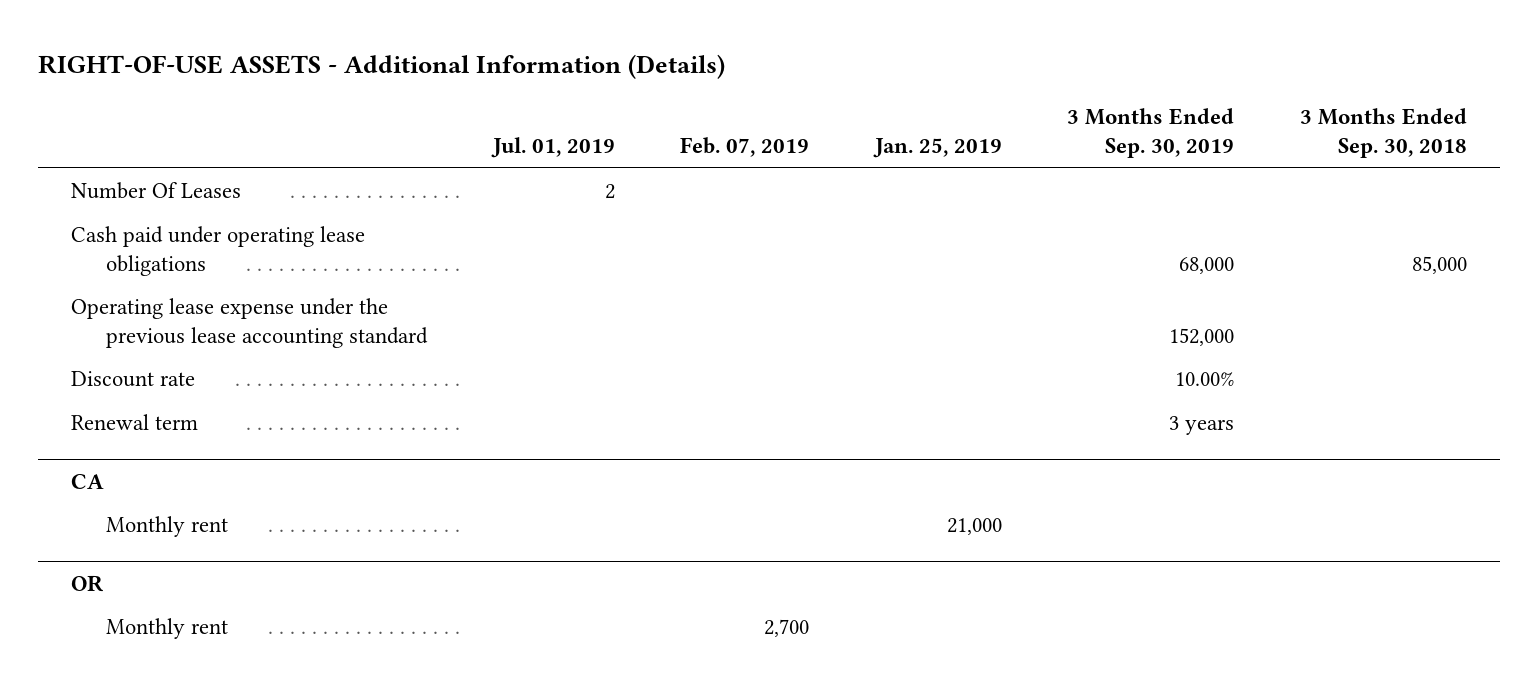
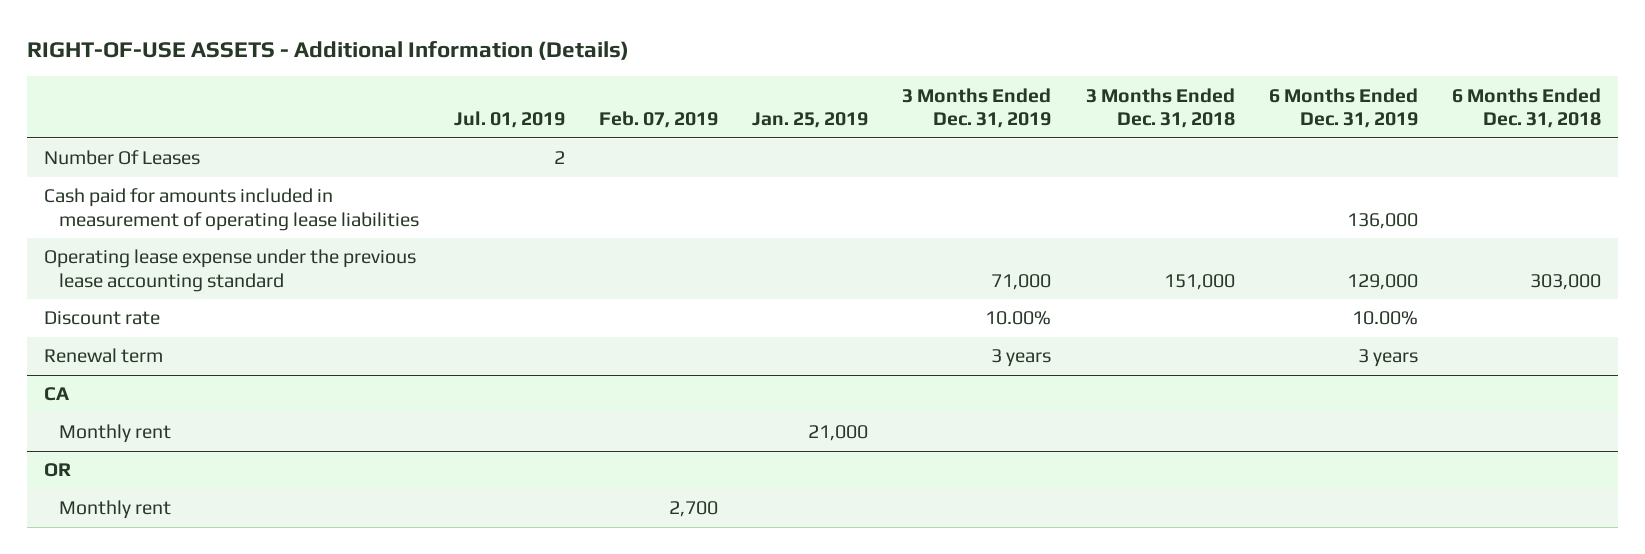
- | Jul. 01, 2019 | Feb. 07, 2019 | Jan. 25, 2019 | 3 Months Ended Sep. 30, 2019 | 3 Months Ended Sep. 30, 2018
+ | Jul. 01, 2019 | Feb. 07, 2019 | Jan. 25, 2019 | 3 Months Ended Dec. 31, 2019 | 3 Months Ended Dec. 31, 2018 | 6 Months Ended Dec. 31, 2019 | 6 Months Ended Dec. 31, 2018
- Cash paid under operating lease obligations | | | | 68,000 | 85,000
+ Cash paid for amounts included in measurement of operating lease liabilities | | | | | | 136,000 |

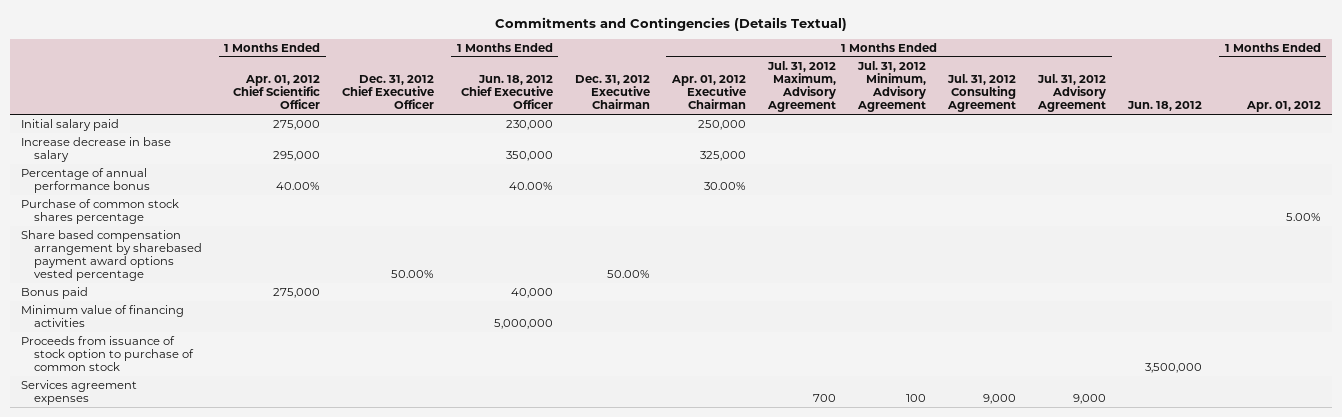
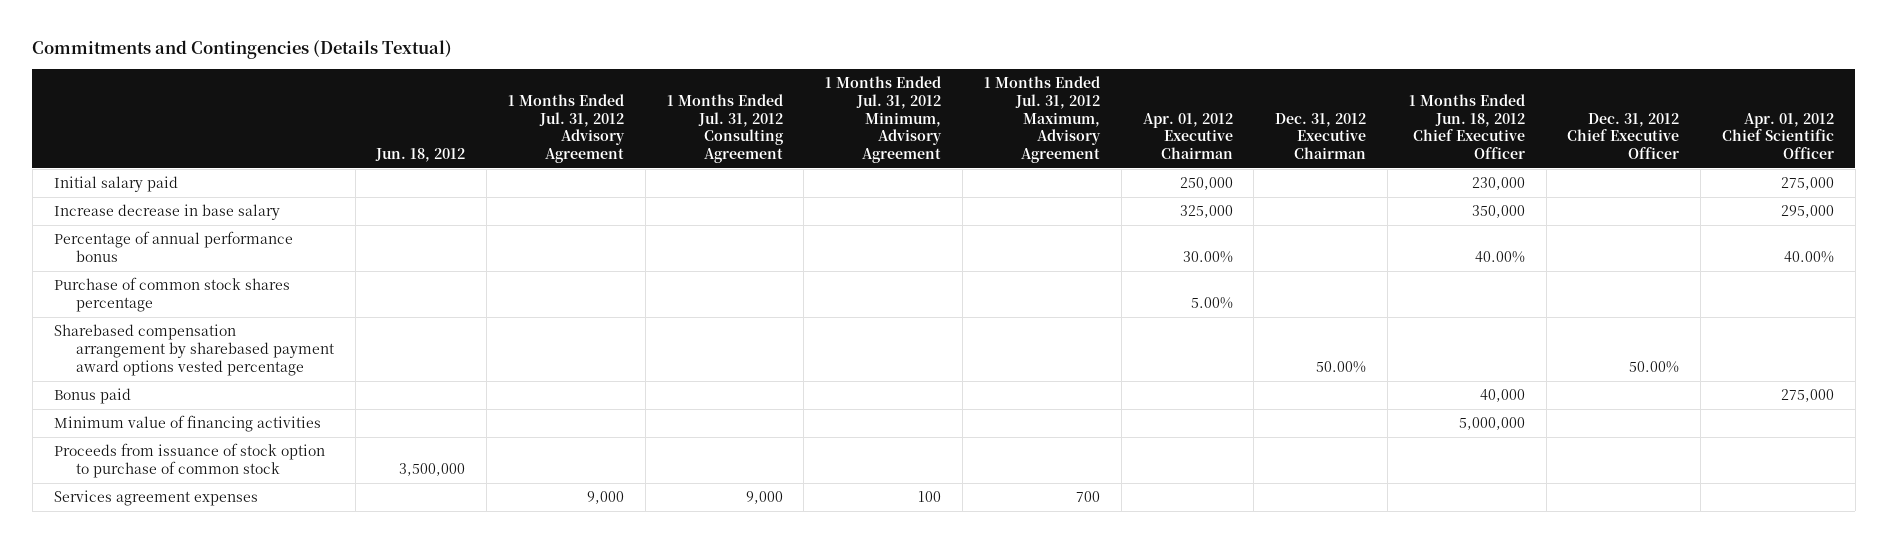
- | 1 Months Ended Apr. 01, 2012 Chief Scientific Officer | Dec. 31, 2012 Chief Executive Officer | 1 Months Ended Jun. 18, 2012 Chief Executive Officer | Dec. 31, 2012 Executive Chairman | 1 Months Ended Apr. 01, 2012 Executive Chairman | 1 Months Ended Jul. 31, 2012 Maximum, Advisory Agreement | 1 Months Ended Jul. 31, 2012 Minimum, Advisory Agreement | 1 Months Ended Jul. 31, 2012 Consulting Agreement | 1 Months Ended Jul. 31, 2012 Advisory Agreement | Jun. 18, 2012 | 1 Months Ended Apr. 01, 2012
+ | Jun. 18, 2012 | 1 Months Ended Jul. 31, 2012 Advisory Agreement | 1 Months Ended Jul. 31, 2012 Consulting Agreement | 1 Months Ended Jul. 31, 2012 Minimum, Advisory Agreement | 1 Months Ended Jul. 31, 2012 Maximum, Advisory Agreement | Apr. 01, 2012 Executive Chairman | Dec. 31, 2012 Executive Chairman | 1 Months Ended Jun. 18, 2012 Chief Executive Officer | Dec. 31, 2012 Chief Executive Officer | Apr. 01, 2012 Chief Scientific Officer
- Share based compensation arrangement by sharebased payment award options vested percentage | | 50.00% | | 50.00% | | | | | | |
+ Sharebased compensation arrangement by sharebased payment award options vested percentage | | | | | | | 50.00% | | 50.00% |

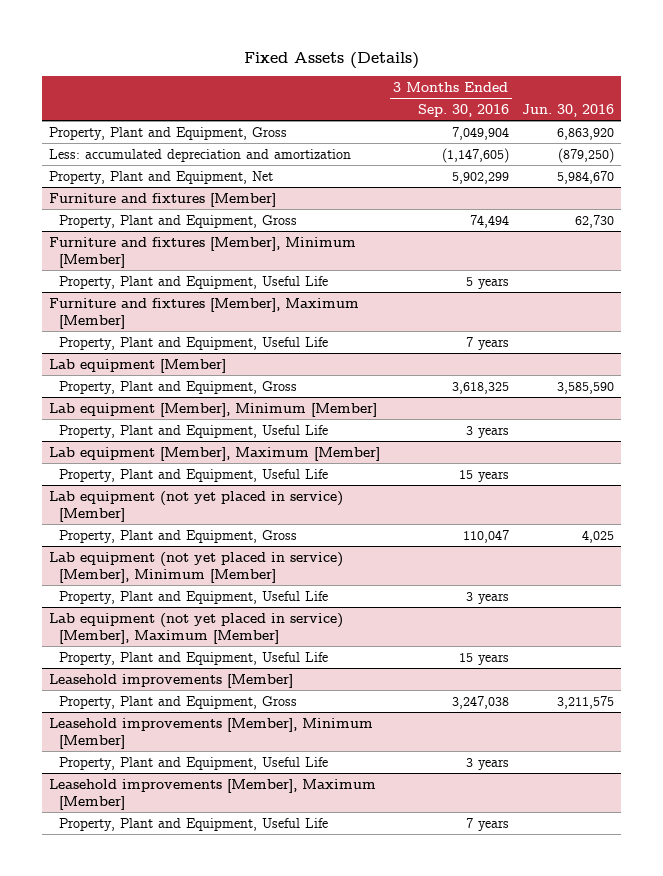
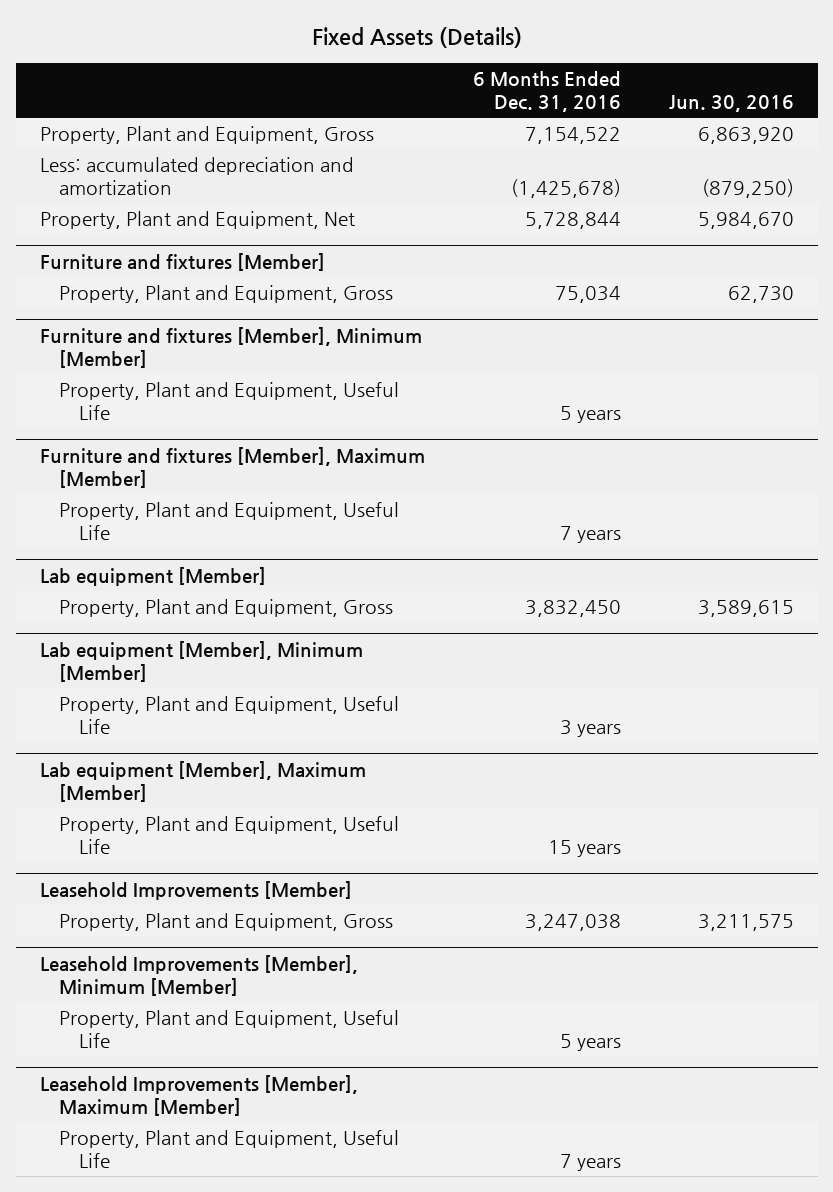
- | 3 Months Ended Sep. 30, 2016 | Jun. 30, 2016
+ | 6 Months Ended Dec. 31, 2016 | Jun. 30, 2016
@ Lab equipment [Member]
- Property, Plant and Equipment, Gross | 3,618,325 | 3,585,590
+ Property, Plant and Equipment, Gross | 3,832,450 | 3,589,615
- Lab equipment (not yet placed in service) [Member]
- Property, Plant and Equipment, Gross | 110,047 | 4,025
- Lab equipment (not yet placed in service) [Member], Minimum [Member]
- Property, Plant and Equipment, Useful Life | 3 years |
- Lab equipment (not yet placed in service) [Member], Maximum [Member]
- Property, Plant and Equipment, Useful Life | 15 years |
- Leasehold improvements [Member]
+ Leasehold Improvements [Member]
- Leasehold improvements [Member], Minimum [Member]
+ Leasehold Improvements [Member], Minimum [Member]
- Leasehold improvements [Member], Maximum [Member]
+ Leasehold Improvements [Member], Maximum [Member]

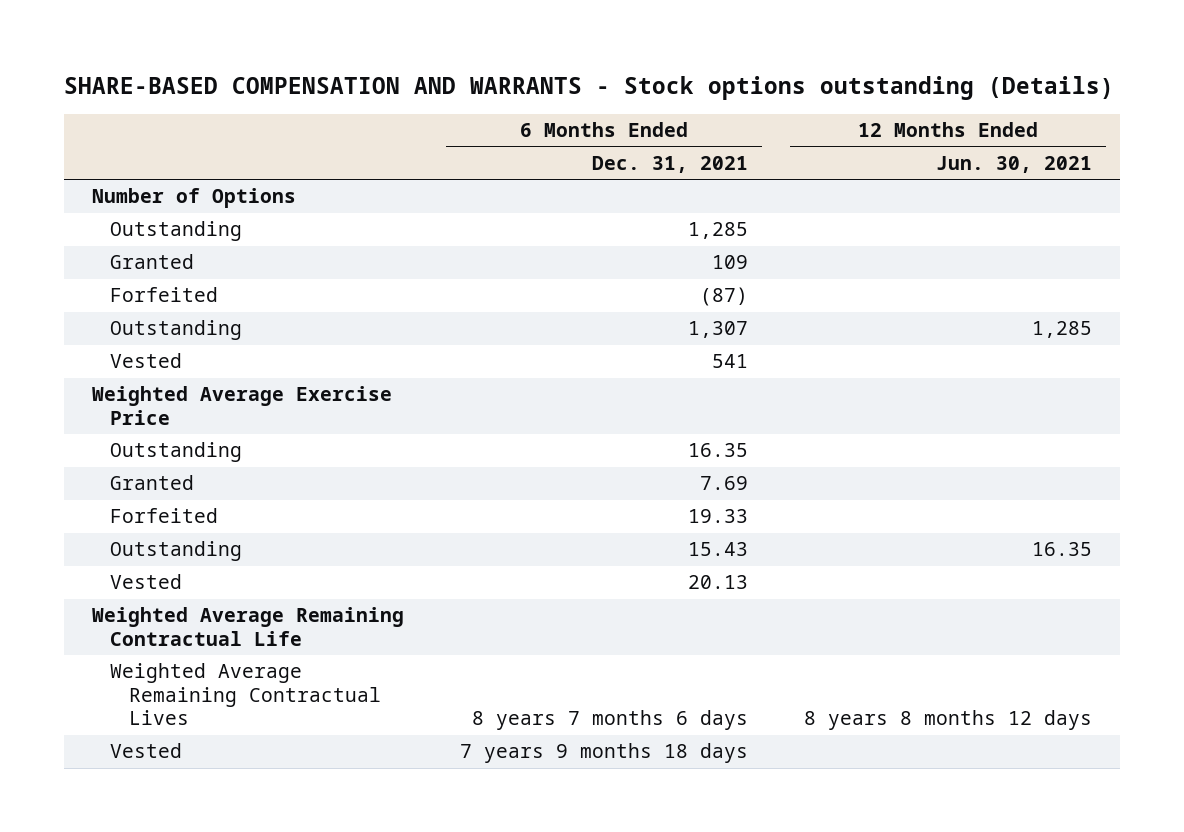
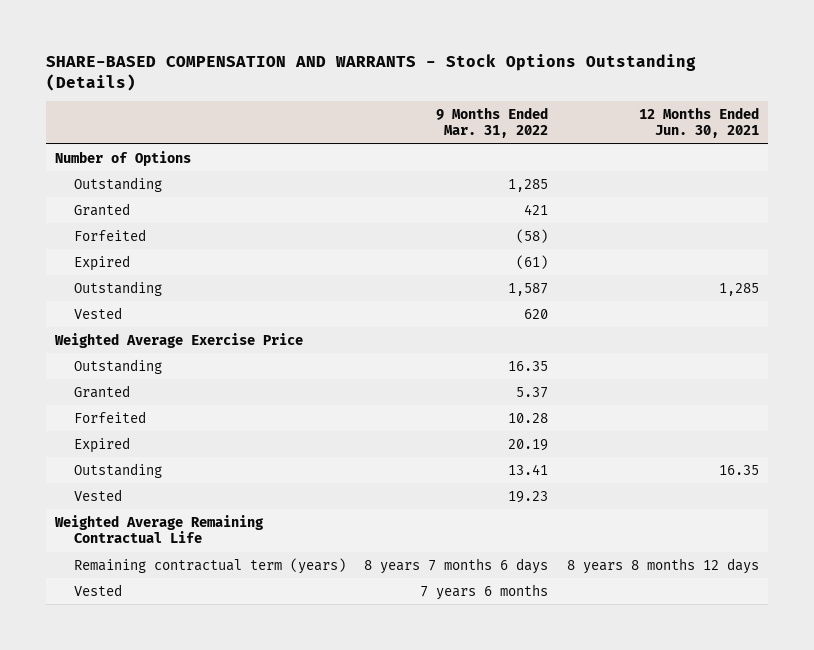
- SHARE-BASED COMPENSATION AND WARRANTS - Stock options outstanding (Details)
+ SHARE-BASED COMPENSATION AND WARRANTS - Stock Options Outstanding (Details)
- | 6 Months Ended Dec. 31, 2021 | 12 Months Ended Jun. 30, 2021
+ | 9 Months Ended Mar. 31, 2022 | 12 Months Ended Jun. 30, 2021
+ Expired | (61) |
+ Expired | 20.19 |
- Weighted Average Remaining Contractual Lives | 8 years 7 months 6 days | 8 years 8 months 12 days
+ Remaining contractual term (years) | 8 years 7 months 6 days | 8 years 8 months 12 days

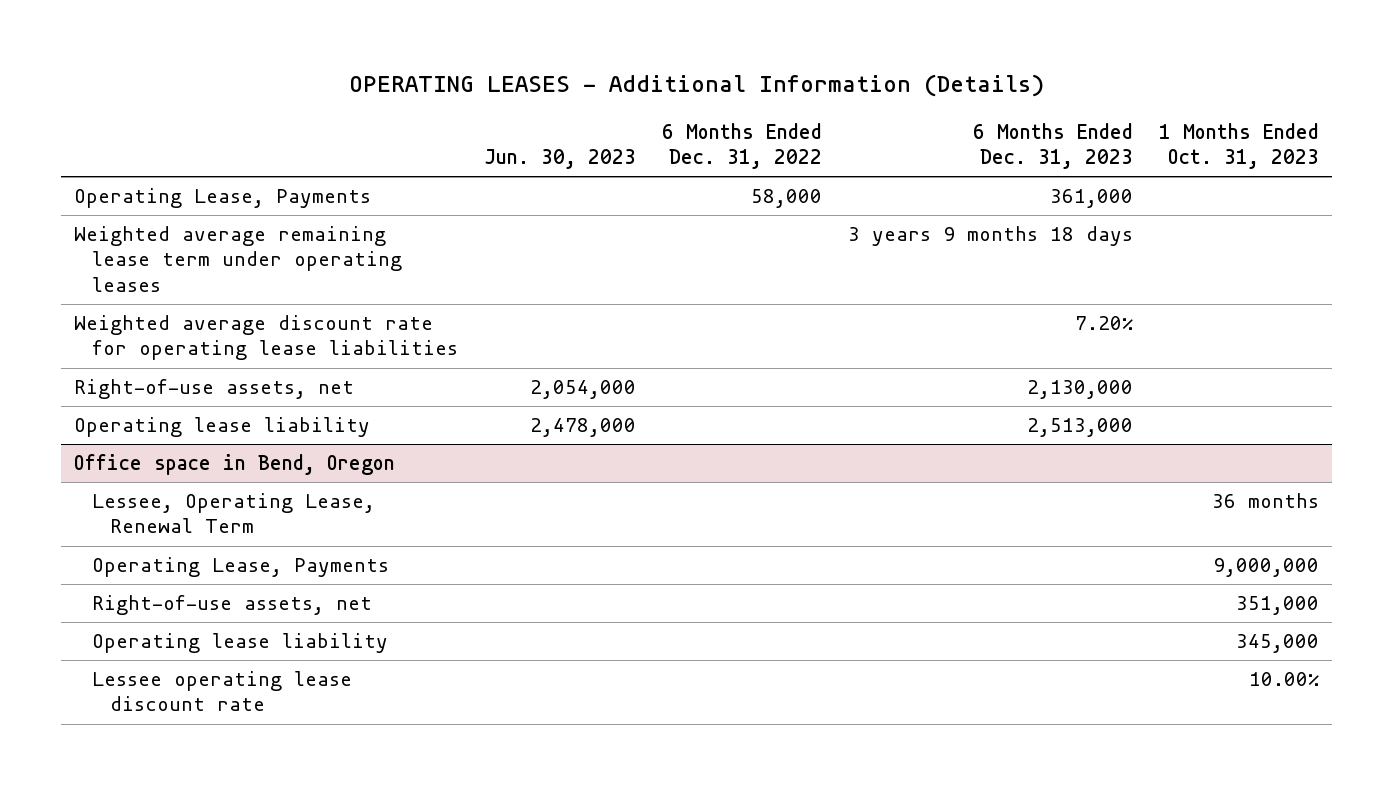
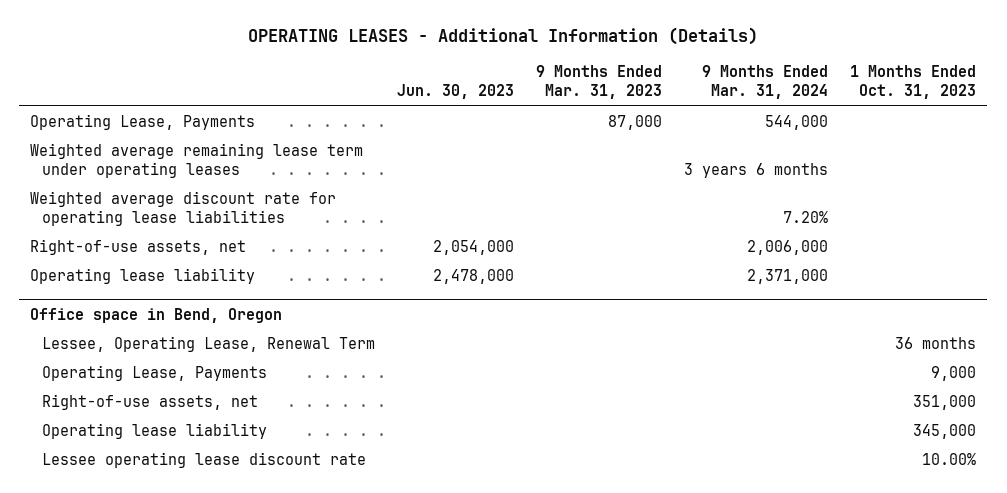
- | Jun. 30, 2023 | 6 Months Ended Dec. 31, 2022 | 6 Months Ended Dec. 31, 2023 | 1 Months Ended Oct. 31, 2023
+ | Jun. 30, 2023 | 9 Months Ended Mar. 31, 2023 | 9 Months Ended Mar. 31, 2024 | 1 Months Ended Oct. 31, 2023
@ Office space in Bend, Oregon
- Operating Lease, Payments | | | | 9,000,000
+ Operating Lease, Payments | | | | 9,000

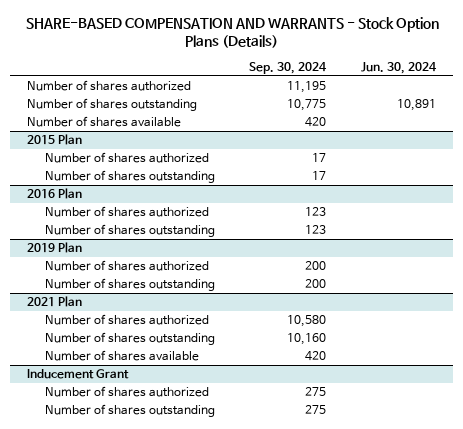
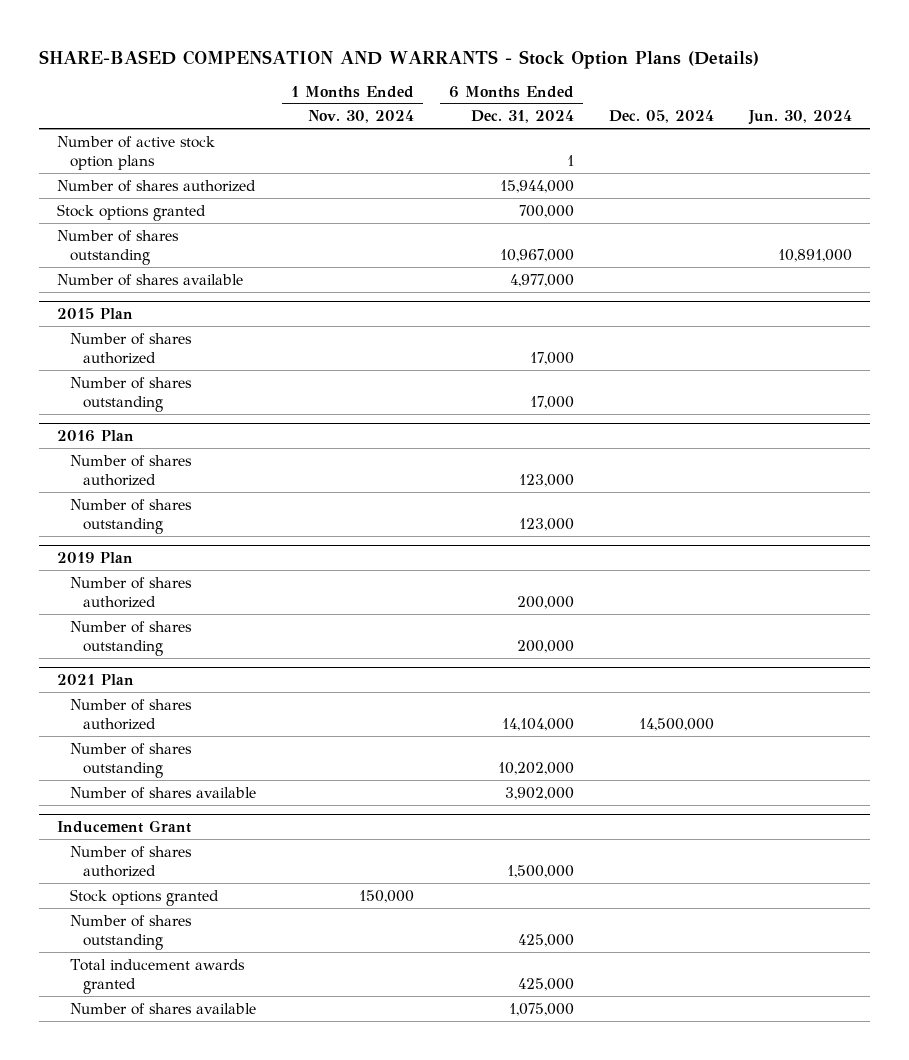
- | Sep. 30, 2024 | Jun. 30, 2024
+ | 1 Months Ended Nov. 30, 2024 | 6 Months Ended Dec. 31, 2024 | Dec. 05, 2024 | Jun. 30, 2024
+ Number of active stock option plans | | 1 | |
- Number of shares outstanding | 10,775 | 10,891
+ Stock options granted | | 700,000 | |
+ Number of shares outstanding | | 10,967,000 | | 10,891,000
@ Inducement Grant
+ Stock options granted | 150,000 | | |
+ Total inducement awards granted | | 425,000 | |
+ Number of shares available | | 1,075,000 | |

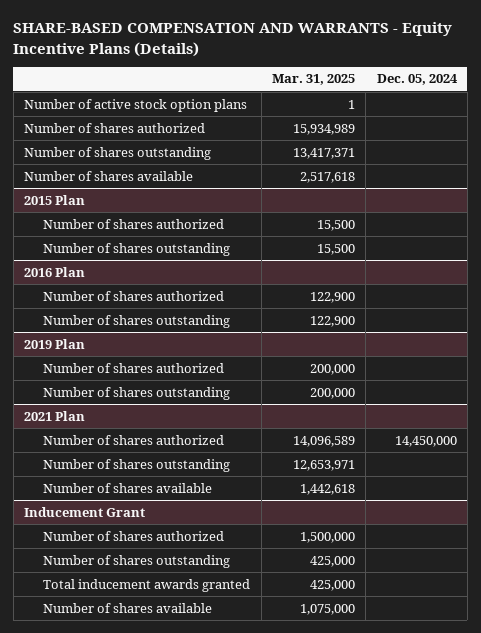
- SHARE-BASED COMPENSATION AND WARRANTS - Stock Option Plans (Details)
+ SHARE-BASED COMPENSATION AND WARRANTS - Equity Incentive Plans (Details)
- | 1 Months Ended Nov. 30, 2024 | 6 Months Ended Dec. 31, 2024 | Dec. 05, 2024 | Jun. 30, 2024
+ | Mar. 31, 2025 | Dec. 05, 2024
- Stock options granted | | 700,000 | |
@ 2021 Plan
- Number of shares authorized | | 14,104,000 | 14,500,000 |
+ Number of shares authorized | 14,096,589 | 14,450,000
@ Inducement Grant
- Stock options granted | 150,000 | | |

